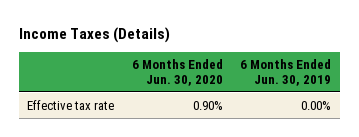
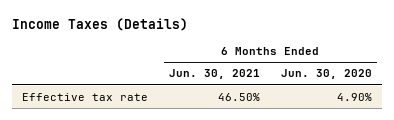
- | 6 Months Ended Jun. 30, 2020 | 6 Months Ended Jun. 30, 2019
+ | 6 Months Ended Jun. 30, 2021 | 6 Months Ended Jun. 30, 2020
- Effective tax rate | 0.90% | 0.00%
+ Effective tax rate | 46.50% | 4.90%

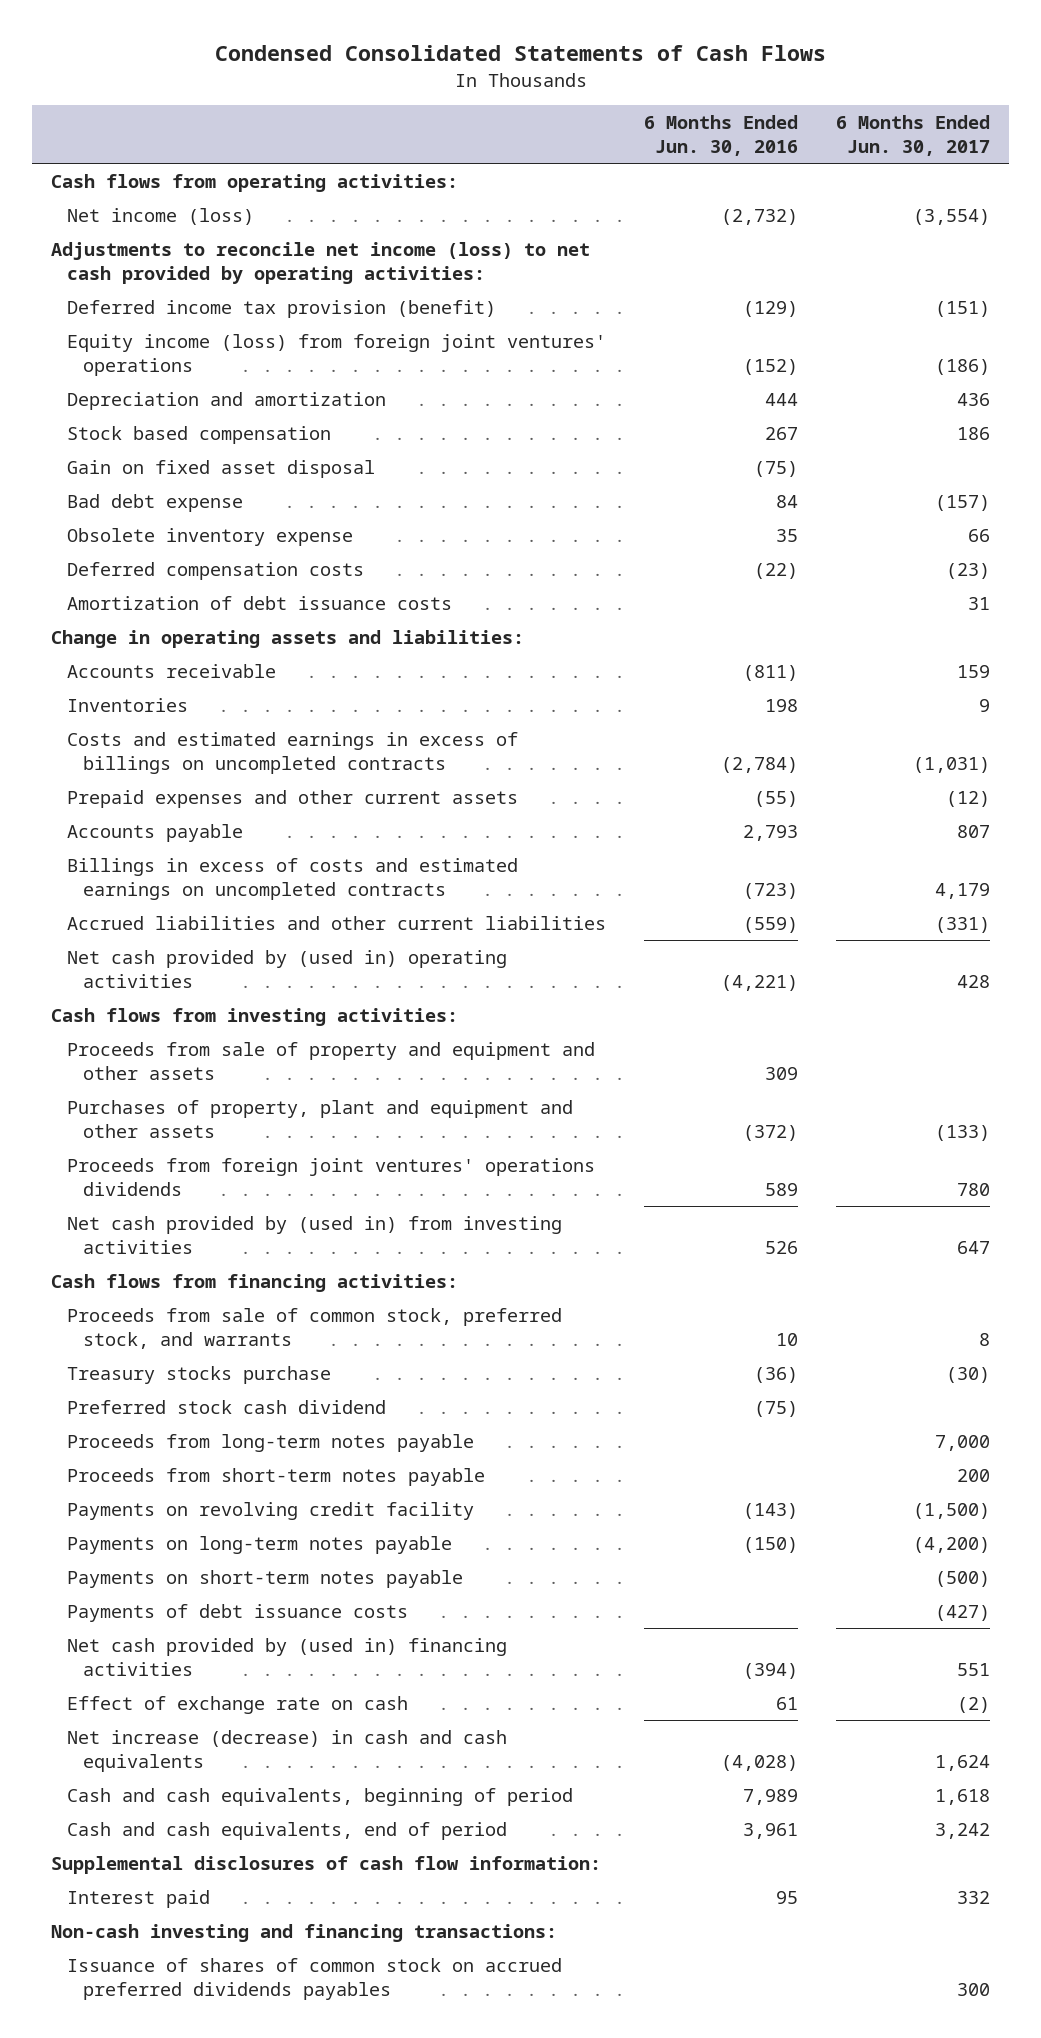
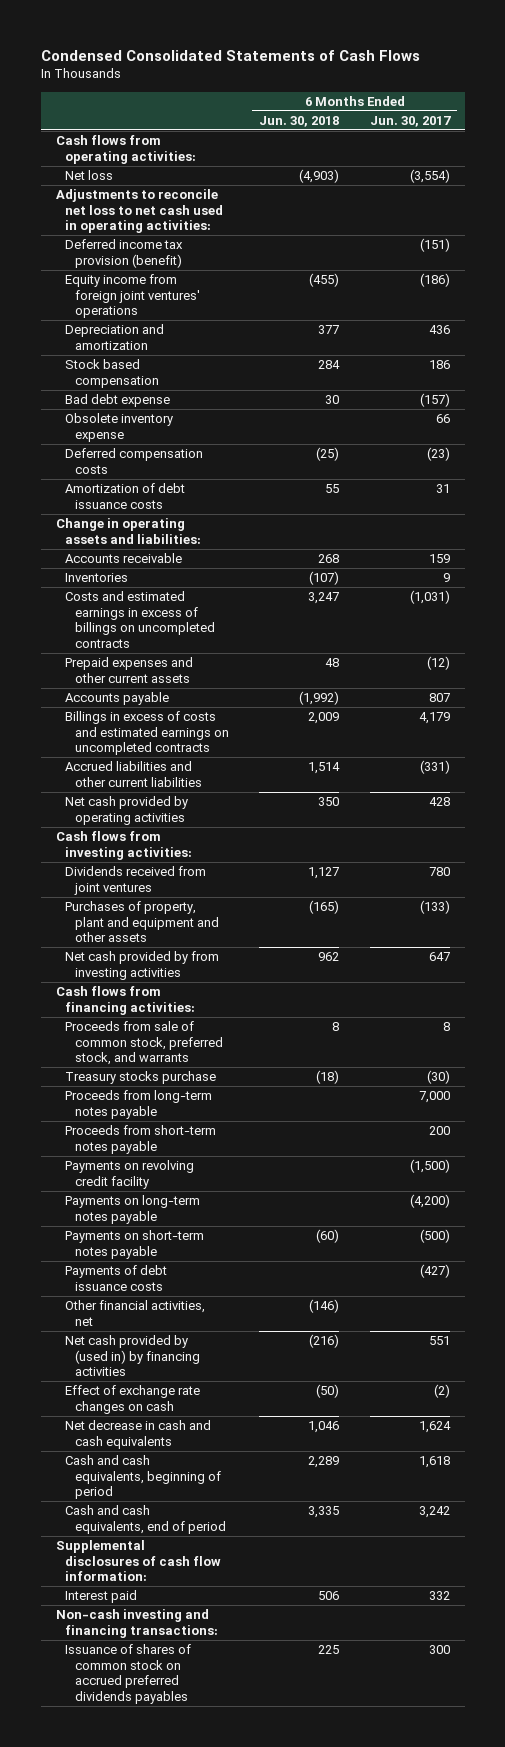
- | 6 Months Ended Jun. 30, 2016 | 6 Months Ended Jun. 30, 2017
+ | 6 Months Ended Jun. 30, 2018 | 6 Months Ended Jun. 30, 2017
- Net income (loss) | (2,732) | (3,554)
- Adjustments to reconcile net income (loss) to net cash provided by operating activities:
+ Net loss | (4,903) | (3,554)
+ Adjustments to reconcile net loss to net cash used in operating activities:
- Equity income (loss) from foreign joint ventures' operations | (152) | (186)
+ Equity income from foreign joint ventures' operations | (455) | (186)
- Gain on fixed asset disposal | (75) |
- Net cash provided by (used in) operating activities | (4,221) | 428
+ Net cash provided by operating activities | 350 | 428
- Proceeds from sale of property and equipment and other assets | 309 |
+ Dividends received from joint ventures | 1,127 | 780
- Proceeds from foreign joint ventures' operations dividends | 589 | 780
- Net cash provided by (used in) from investing activities | 526 | 647
+ Net cash provided by from investing activities | 962 | 647
- Preferred stock cash dividend | (75) |
- Net cash provided by (used in) financing activities | (394) | 551
- Effect of exchange rate on cash | 61 | (2)
- Net increase (decrease) in cash and cash equivalents | (4,028) | 1,624
+ Other financial activities, net | (146) |
+ Net cash provided by (used in) by financing activities | (216) | 551
+ Effect of exchange rate changes on cash | (50) | (2)
+ Net decrease in cash and cash equivalents | 1,046 | 1,624

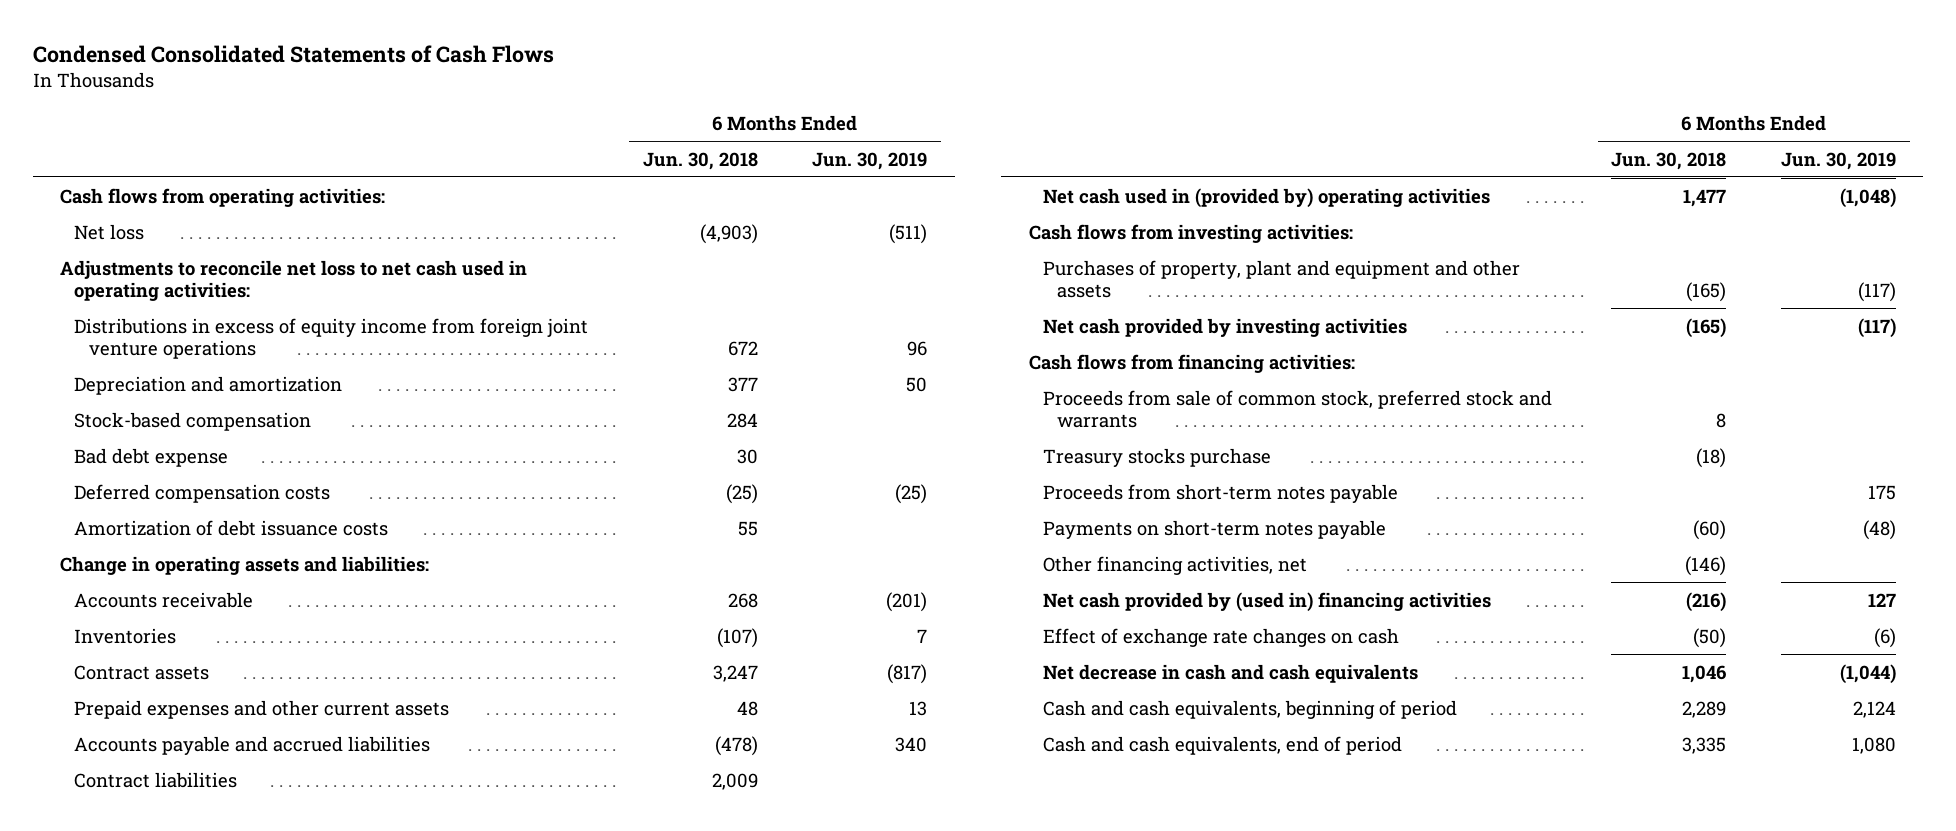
- | 6 Months Ended Jun. 30, 2018 | 6 Months Ended Jun. 30, 2017
+ | 6 Months Ended Jun. 30, 2018 | 6 Months Ended Jun. 30, 2019
- Deferred income tax provision (benefit) | | (151)
- Equity income from foreign joint ventures' operations | (455) | (186)
+ Distributions in excess of equity income from foreign joint venture operations | 672 | 96
- Stock based compensation | 284 | 186
+ Stock-based compensation | 284 |
- Obsolete inventory expense | | 66
- Costs and estimated earnings in excess of billings on uncompleted contracts | 3,247 | (1,031)
+ Contract assets | 3,247 | (817)
- Accounts payable | (1,992) | 807
- Billings in excess of costs and estimated earnings on uncompleted contracts | 2,009 | 4,179
- Accrued liabilities and other current liabilities | 1,514 | (331)
- Net cash provided by operating activities | 350 | 428
+ Accounts payable and accrued liabilities | (478) | 340
+ Contract liabilities | 2,009 |
+ Net cash used in (provided by) operating activities | 1,477 | (1,048)
- Dividends received from joint ventures | 1,127 | 780
- Net cash provided by from investing activities | 962 | 647
+ Net cash provided by investing activities | (165) | (117)
- Proceeds from sale of common stock, preferred stock, and warrants | 8 | 8
+ Proceeds from sale of common stock, preferred stock and warrants | 8 |
- Proceeds from long-term notes payable | | 7,000
- Payments on revolving credit facility | | (1,500)
- Payments on long-term notes payable | | (4,200)
- Payments of debt issuance costs | | (427)
- Other financial activities, net | (146) |
- Net cash provided by (used in) by financing activities | (216) | 551
+ Other financing activities, net | (146) |
+ Net cash provided by (used in) financing activities | (216) | 127
- Supplemental disclosures of cash flow information:
- Interest paid | 506 | 332
- Non-cash investing and financing transactions:
- Issuance of shares of common stock on accrued preferred dividends payables | 225 | 300

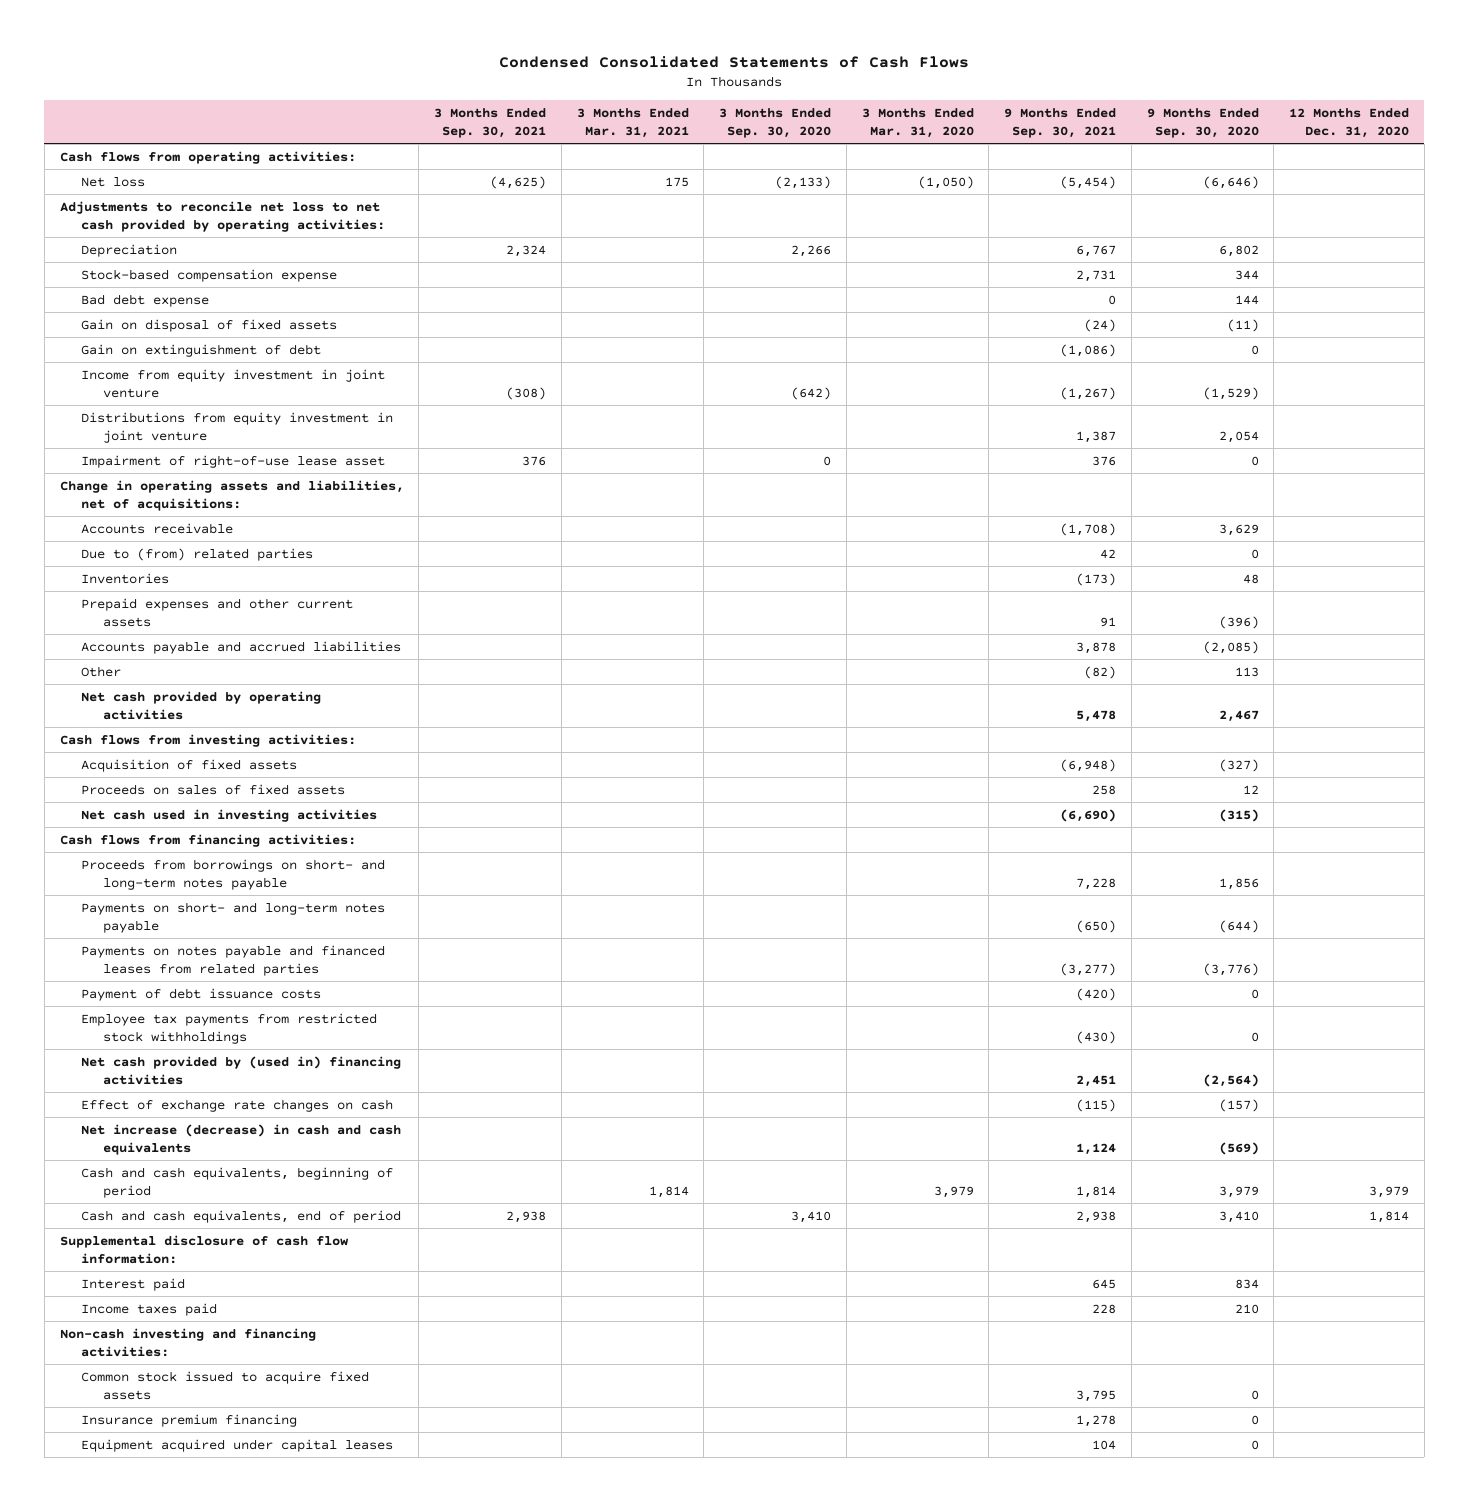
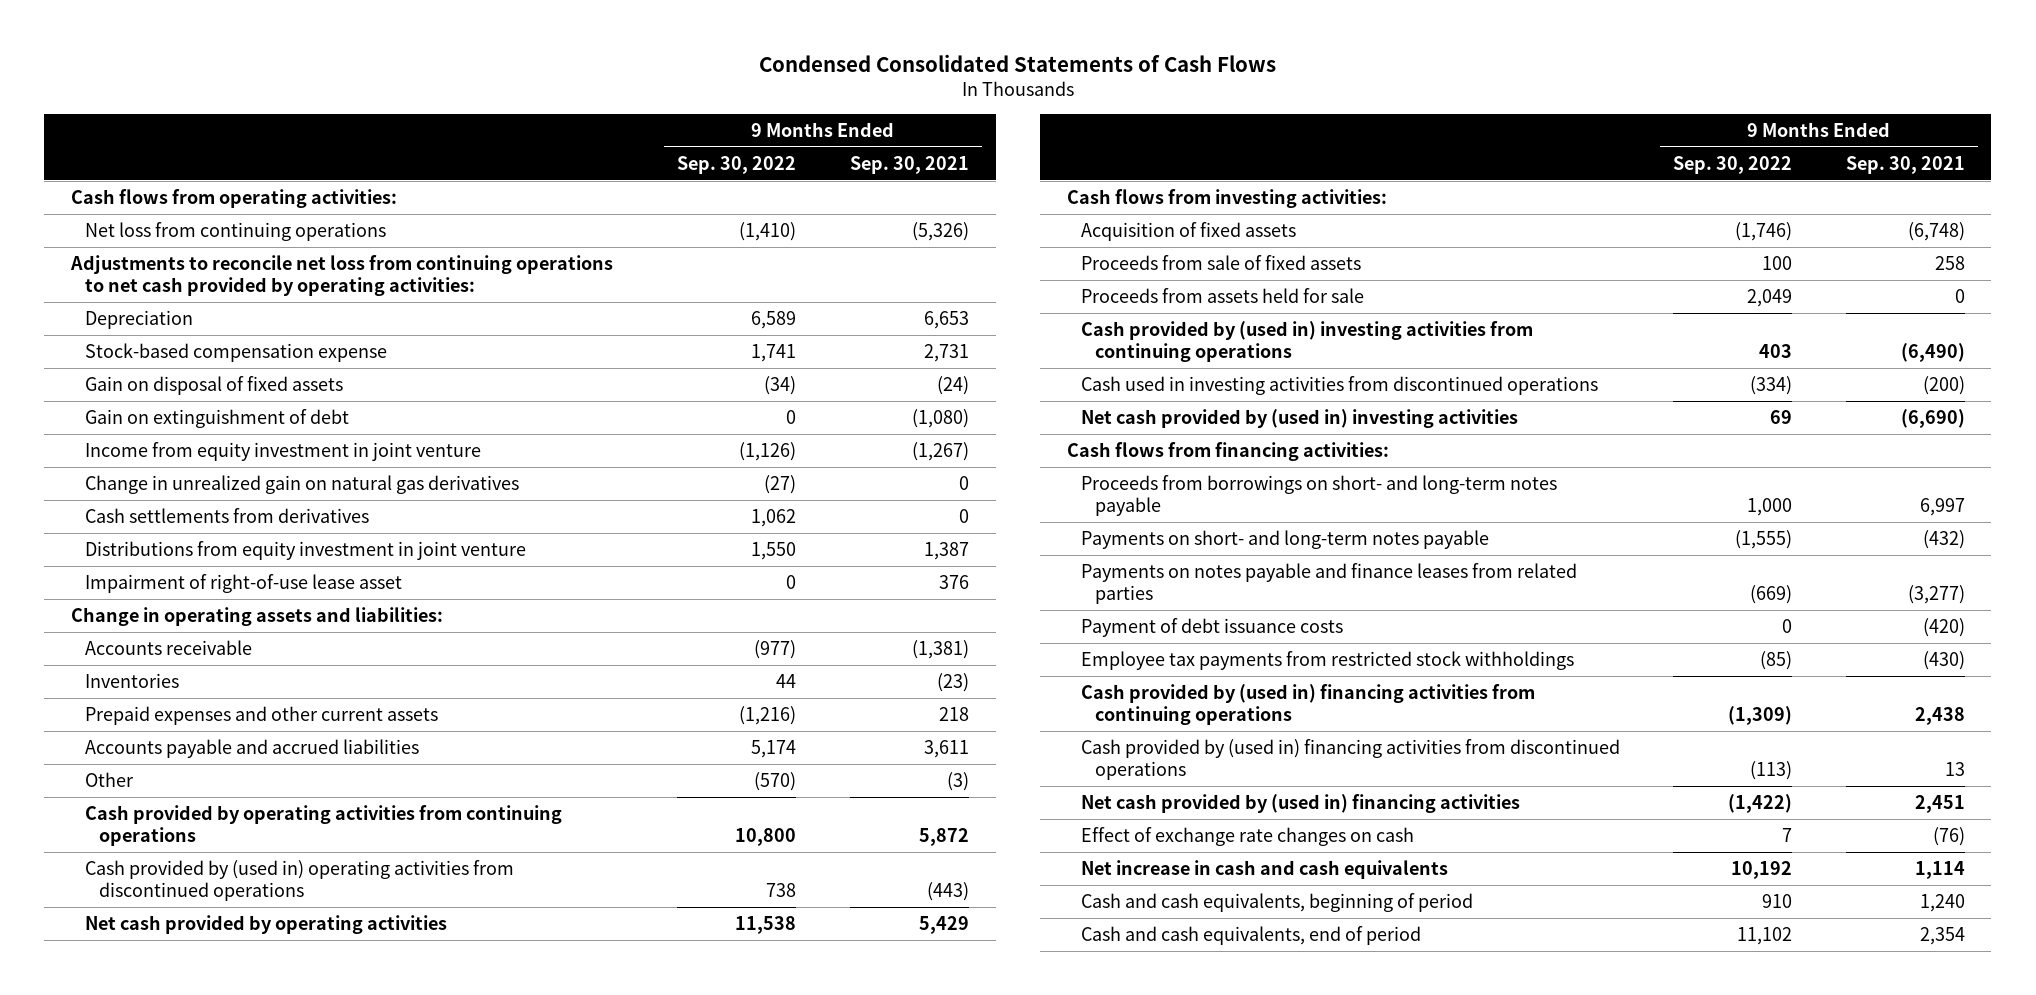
- | 3 Months Ended Sep. 30, 2021 | 3 Months Ended Mar. 31, 2021 | 3 Months Ended Sep. 30, 2020 | 3 Months Ended Mar. 31, 2020 | 9 Months Ended Sep. 30, 2021 | 9 Months Ended Sep. 30, 2020 | 12 Months Ended Dec. 31, 2020
+ | 9 Months Ended Sep. 30, 2022 | 9 Months Ended Sep. 30, 2021
- Net loss | (4,625) | 175 | (2,133) | (1,050) | (5,454) | (6,646) |
- Adjustments to reconcile net loss to net cash provided by operating activities:
- Depreciation | 2,324 | | 2,266 | | 6,767 | 6,802 |
+ Net loss from continuing operations | (1,410) | (5,326)
+ Adjustments to reconcile net loss from continuing operations to net cash provided by operating activities:
+ Depreciation | 6,589 | 6,653
- Bad debt expense | | | | | 0 | 144 |
- Gain on extinguishment of debt | | | | | (1,086) | 0 |
+ Gain on extinguishment of debt | 0 | (1,080)
+ Change in unrealized gain on natural gas derivatives | (27) | 0
+ Cash settlements from derivatives | 1,062 | 0
- Change in operating assets and liabilities, net of acquisitions:
- Accounts receivable | | | | | (1,708) | 3,629 |
- Due to (from) related parties | | | | | 42 | 0 |
- Inventories | | | | | (173) | 48 |
- Prepaid expenses and other current assets | | | | | 91 | (396) |
- Accounts payable and accrued liabilities | | | | | 3,878 | (2,085) |
- Other | | | | | (82) | 113 |
- Net cash provided by operating activities | | | | | 5,478 | 2,467 |
+ Change in operating assets and liabilities:
+ Accounts receivable | (977) | (1,381)
+ Inventories | 44 | (23)
+ Prepaid expenses and other current assets | (1,216) | 218
+ Accounts payable and accrued liabilities | 5,174 | 3,611
+ Other | (570) | (3)
+ Cash provided by operating activities from continuing operations | 10,800 | 5,872
+ Cash provided by (used in) operating activities from discontinued operations | 738 | (443)
+ Net cash provided by operating activities | 11,538 | 5,429
- Acquisition of fixed assets | | | | | (6,948) | (327) |
- Proceeds on sales of fixed assets | | | | | 258 | 12 |
- Net cash used in investing activities | | | | | (6,690) | (315) |
+ Acquisition of fixed assets | (1,746) | (6,748)
+ Proceeds from sale of fixed assets | 100 | 258
+ Proceeds from assets held for sale | 2,049 | 0
+ Cash provided by (used in) investing activities from continuing operations | 403 | (6,490)
+ Cash used in investing activities from discontinued operations | (334) | (200)
+ Net cash provided by (used in) investing activities | 69 | (6,690)
- Proceeds from borrowings on short- and long-term notes payable | | | | | 7,228 | 1,856 |
- Payments on short- and long-term notes payable | | | | | (650) | (644) |
- Payments on notes payable and financed leases from related parties | | | | | (3,277) | (3,776) |
+ Proceeds from borrowings on short- and long-term notes payable | 1,000 | 6,997
+ Payments on short- and long-term notes payable | (1,555) | (432)
+ Payments on notes payable and finance leases from related parties | (669) | (3,277)
+ Cash provided by (used in) financing activities from continuing operations | (1,309) | 2,438
+ Cash provided by (used in) financing activities from discontinued operations | (113) | 13
- Effect of exchange rate changes on cash | | | | | (115) | (157) |
- Net increase (decrease) in cash and cash equivalents | | | | | 1,124 | (569) |
- Cash and cash equivalents, beginning of period | | 1,814 | | 3,979 | 1,814 | 3,979 | 3,979
- Cash and cash equivalents, end of period | 2,938 | | 3,410 | | 2,938 | 3,410 | 1,814
- Supplemental disclosure of cash flow information:
- Interest paid | | | | | 645 | 834 |
- Income taxes paid | | | | | 228 | 210 |
- Non-cash investing and financing activities:
- Common stock issued to acquire fixed assets | | | | | 3,795 | 0 |
- Insurance premium financing | | | | | 1,278 | 0 |
- Equipment acquired under capital leases | | | | | 104 | 0 |
+ Effect of exchange rate changes on cash | 7 | (76)
+ Net increase in cash and cash equivalents | 10,192 | 1,114
+ Cash and cash equivalents, beginning of period | 910 | 1,240
+ Cash and cash equivalents, end of period | 11,102 | 2,354

